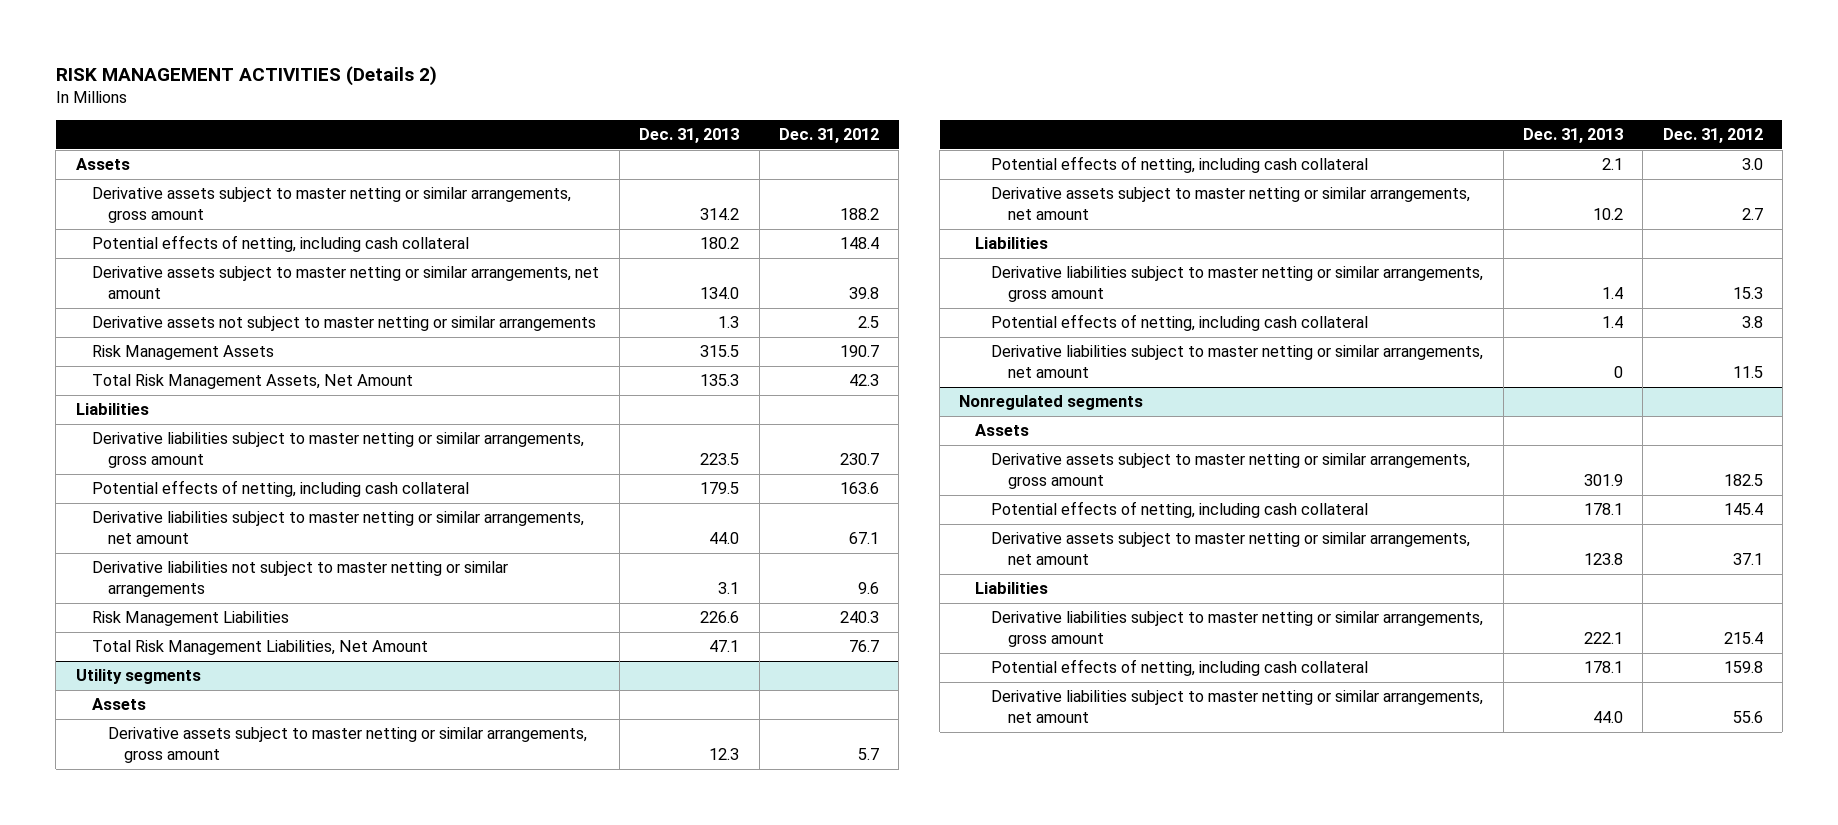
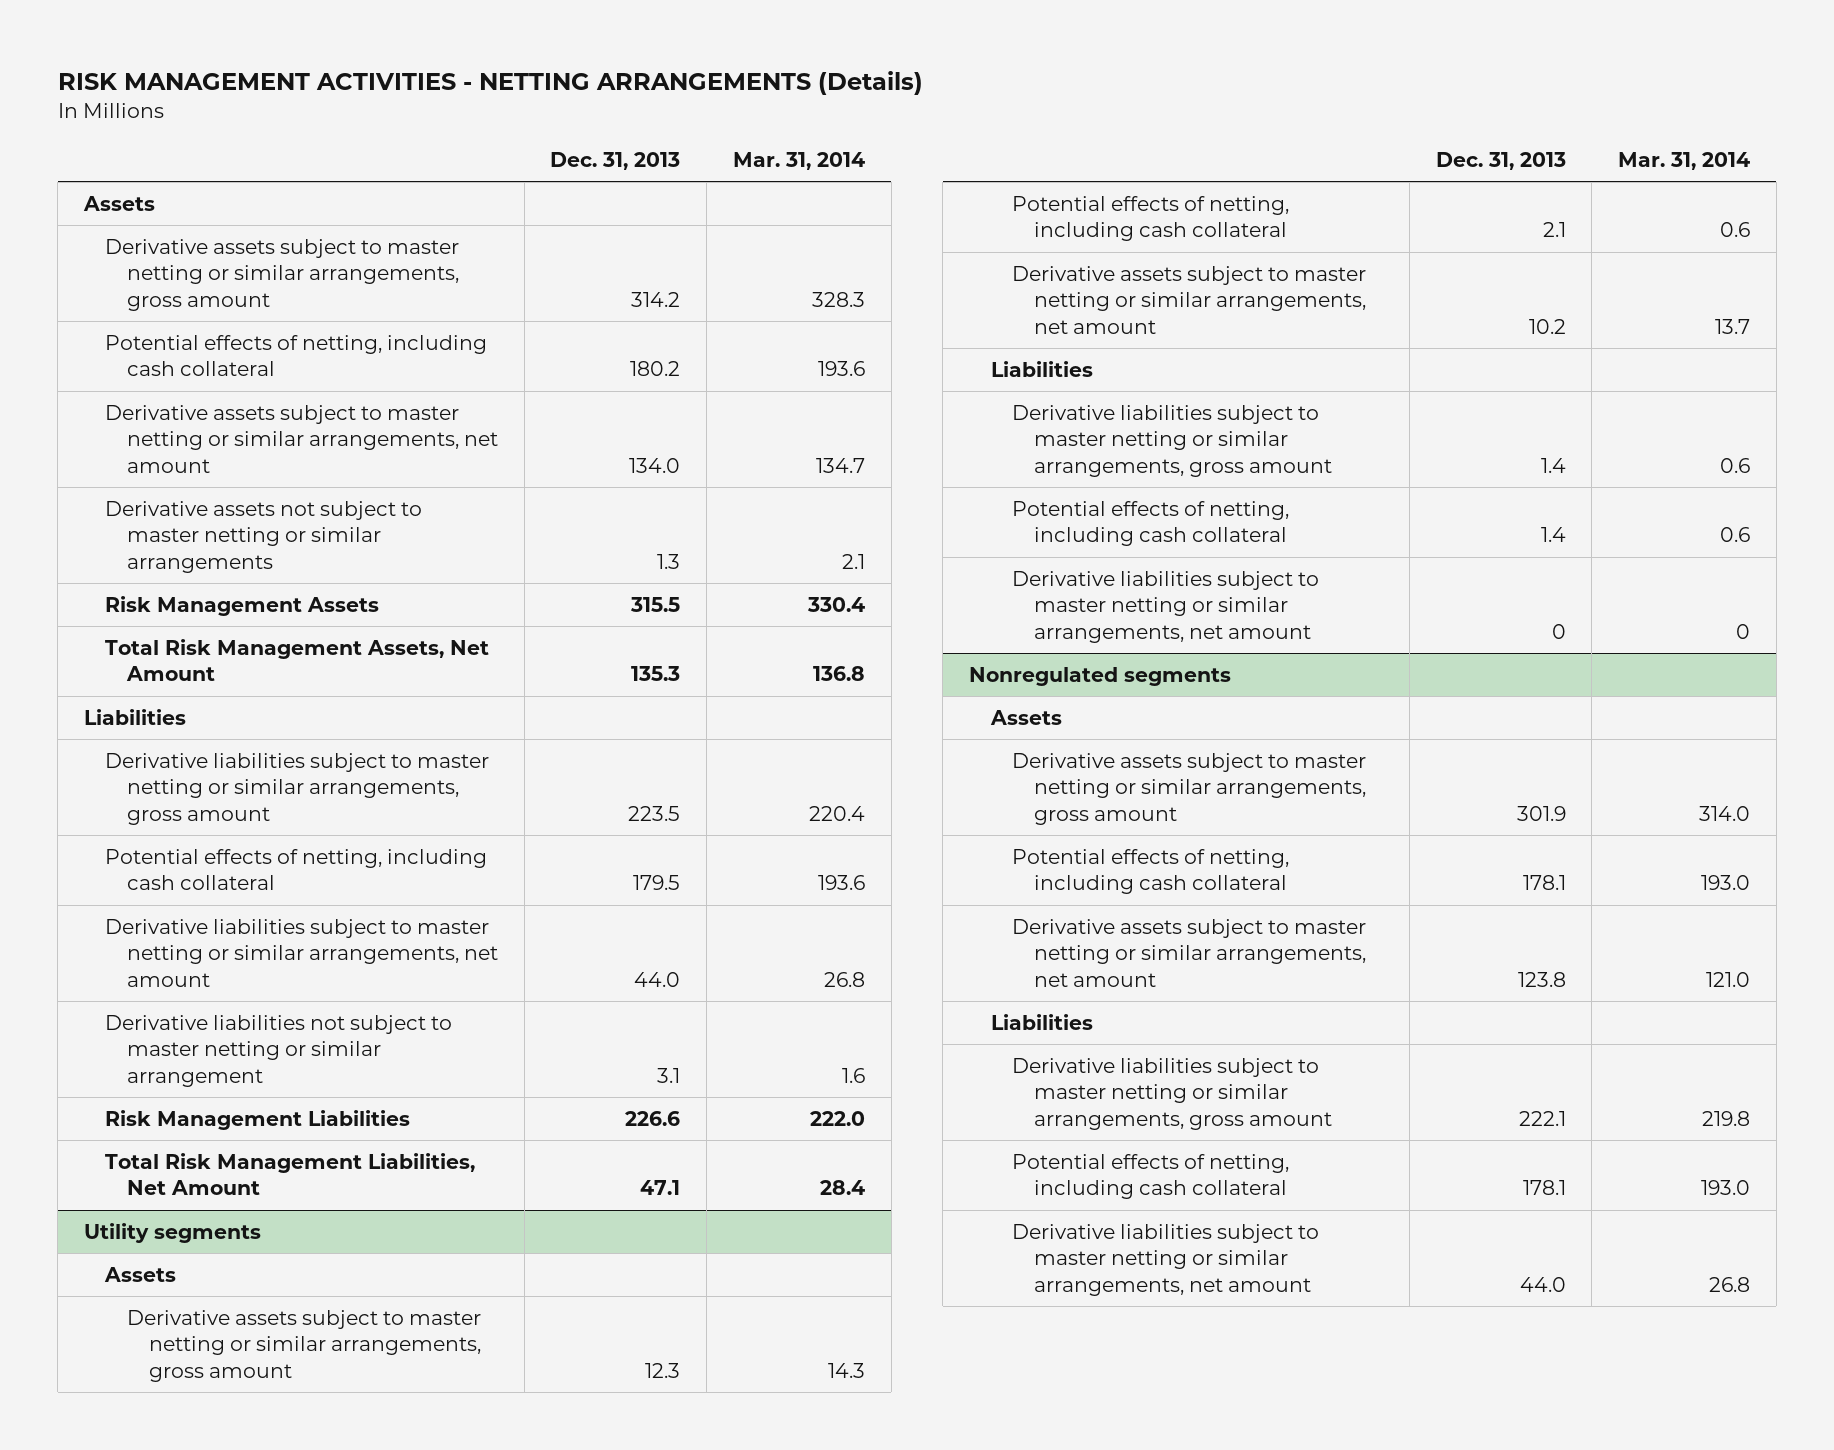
- RISK MANAGEMENT ACTIVITIES (Details 2)
+ RISK MANAGEMENT ACTIVITIES - NETTING ARRANGEMENTS (Details)
- | Dec. 31, 2013 | Dec. 31, 2012
+ | Dec. 31, 2013 | Mar. 31, 2014
- Derivative liabilities not subject to master netting or similar arrangements | 3.1 | 9.6
+ Derivative liabilities not subject to master netting or similar arrangement | 3.1 | 1.6

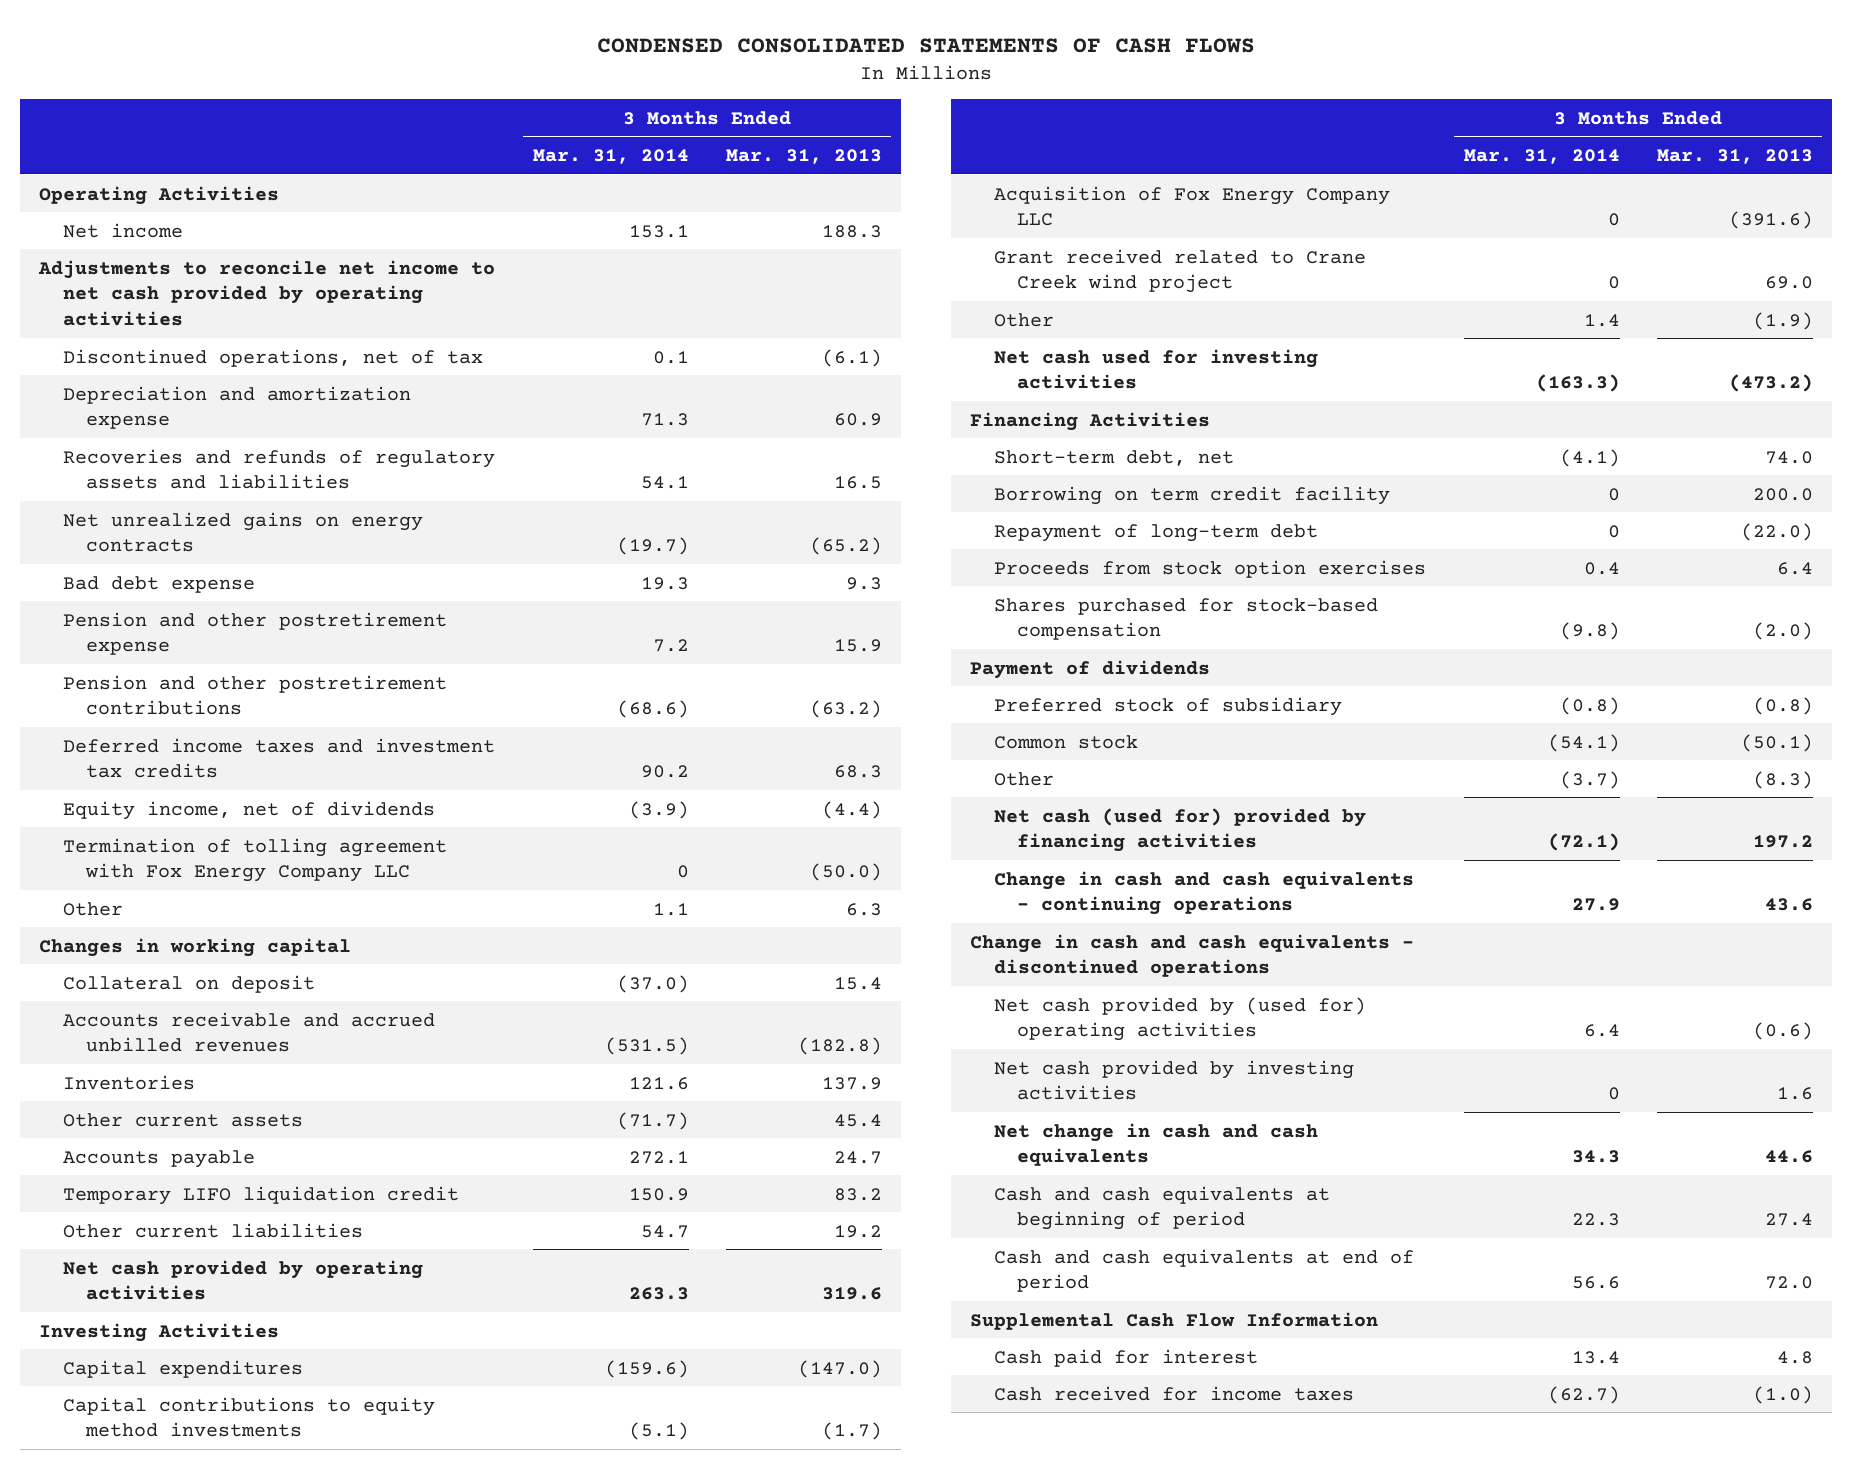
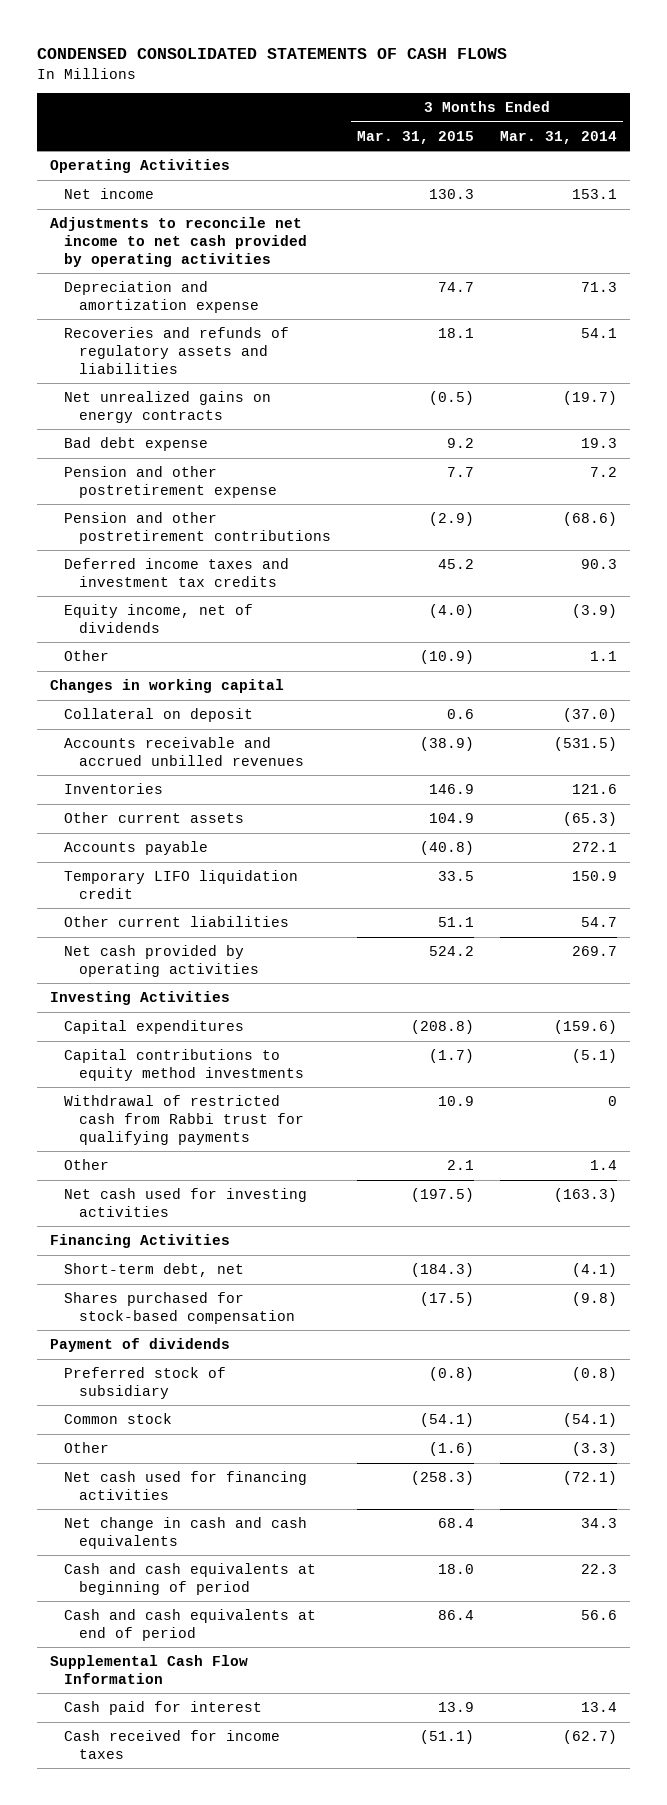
- | 3 Months Ended Mar. 31, 2014 | 3 Months Ended Mar. 31, 2013
+ | 3 Months Ended Mar. 31, 2015 | 3 Months Ended Mar. 31, 2014
- Discontinued operations, net of tax | 0.1 | (6.1)
- Deferred income taxes and investment tax credits | 90.2 | 68.3
+ Deferred income taxes and investment tax credits | 45.2 | 90.3
- Termination of tolling agreement with Fox Energy Company LLC | 0 | (50.0)
- Other current assets | (71.7) | 45.4
+ Other current assets | 104.9 | (65.3)
- Net cash provided by operating activities | 263.3 | 319.6
+ Net cash provided by operating activities | 524.2 | 269.7
- Acquisition of Fox Energy Company LLC | 0 | (391.6)
- Grant received related to Crane Creek wind project | 0 | 69.0
+ Withdrawal of restricted cash from Rabbi trust for qualifying payments | 10.9 | 0
- Borrowing on term credit facility | 0 | 200.0
- Repayment of long-term debt | 0 | (22.0)
- Proceeds from stock option exercises | 0.4 | 6.4
- Other | (3.7) | (8.3)
- Net cash (used for) provided by financing activities | (72.1) | 197.2
- Change in cash and cash equivalents - continuing operations | 27.9 | 43.6
- Change in cash and cash equivalents - discontinued operations
- Net cash provided by (used for) operating activities | 6.4 | (0.6)
- Net cash provided by investing activities | 0 | 1.6
+ Other | (1.6) | (3.3)
+ Net cash used for financing activities | (258.3) | (72.1)

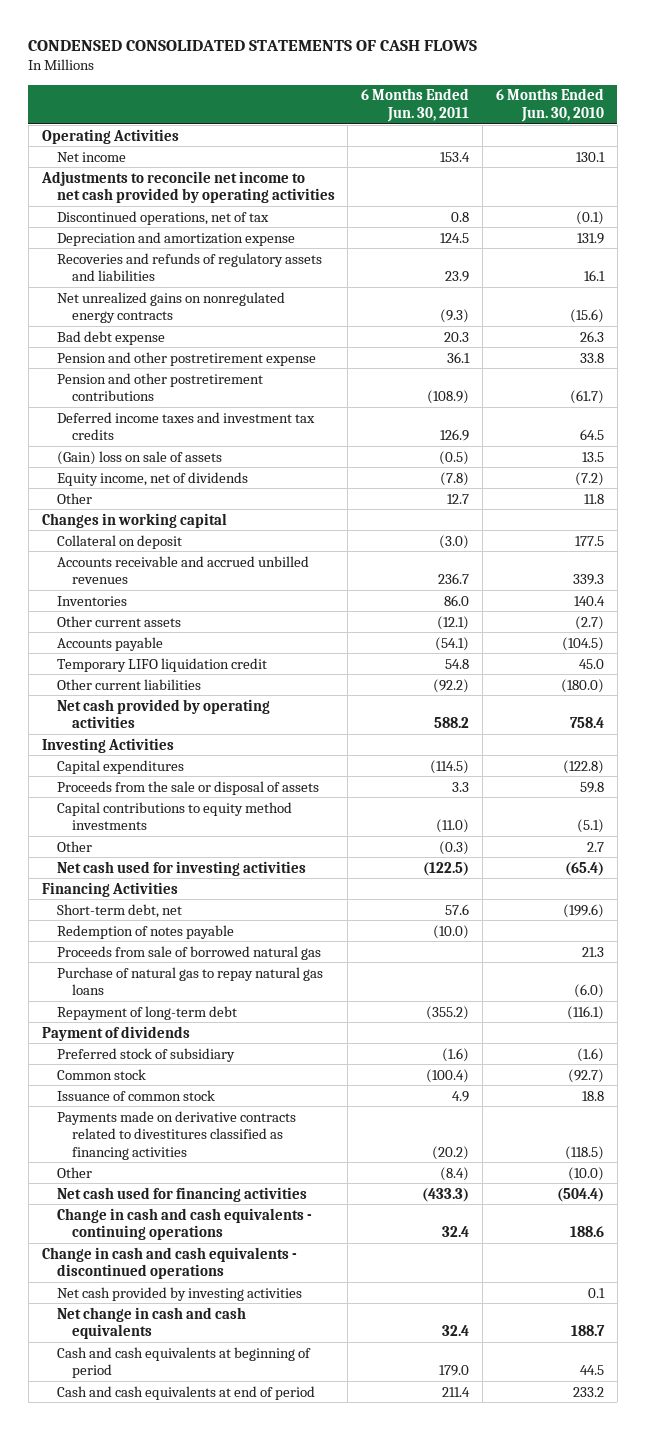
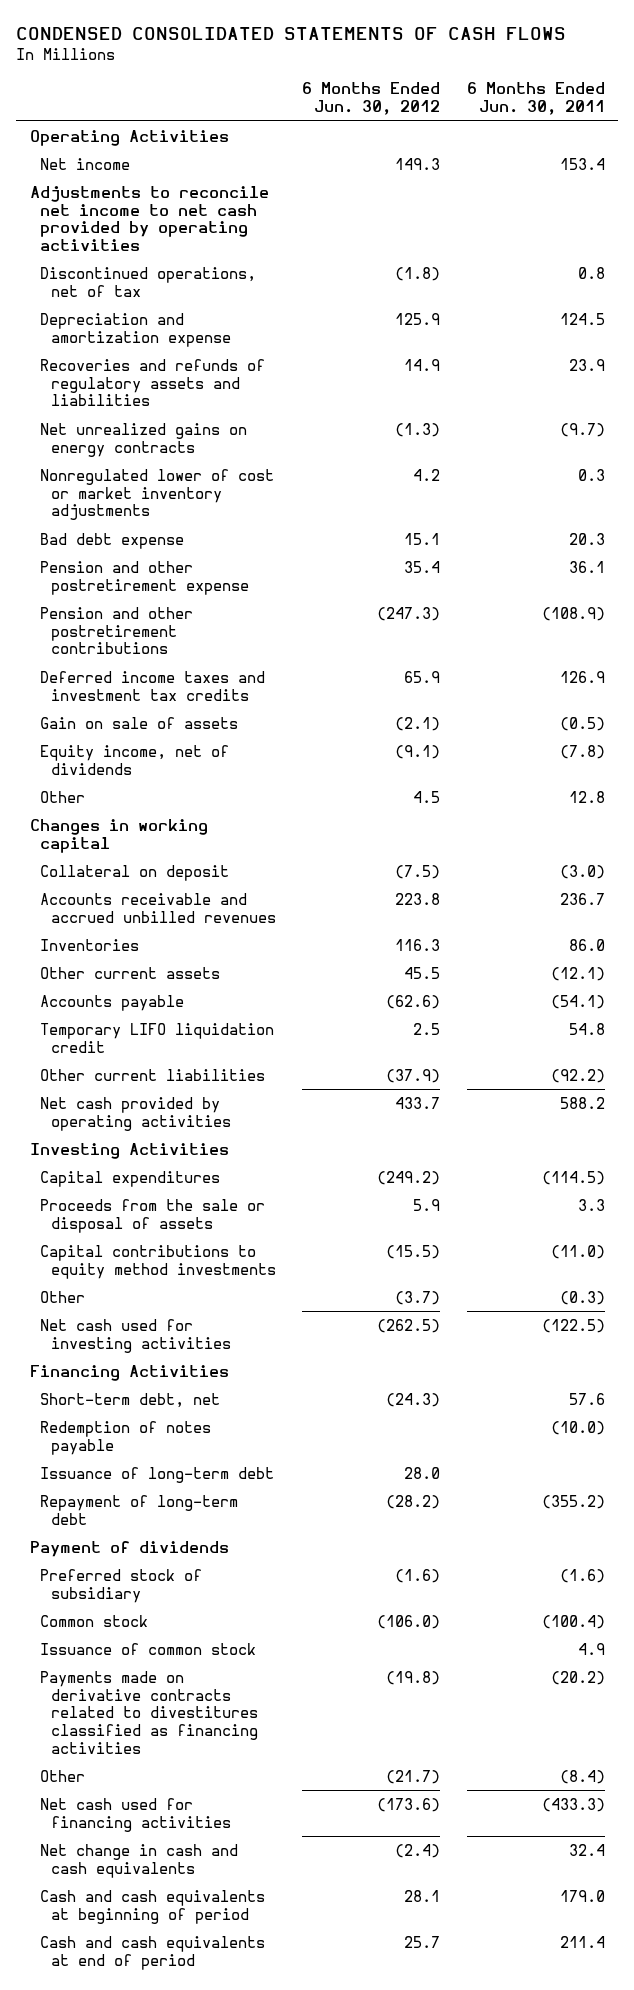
- | 6 Months Ended Jun. 30, 2011 | 6 Months Ended Jun. 30, 2010
+ | 6 Months Ended Jun. 30, 2012 | 6 Months Ended Jun. 30, 2011
- Net unrealized gains on nonregulated energy contracts | (9.3) | (15.6)
+ Net unrealized gains on energy contracts | (1.3) | (9.7)
+ Nonregulated lower of cost or market inventory adjustments | 4.2 | 0.3
- (Gain) loss on sale of assets | (0.5) | 13.5
+ Gain on sale of assets | (2.1) | (0.5)
- Other | 12.7 | 11.8
+ Other | 4.5 | 12.8
- Proceeds from sale of borrowed natural gas | | 21.3
- Purchase of natural gas to repay natural gas loans | | (6.0)
+ Issuance of long-term debt | 28.0 |
- Change in cash and cash equivalents - continuing operations | 32.4 | 188.6
- Change in cash and cash equivalents - discontinued operations
- Net cash provided by investing activities | | 0.1

